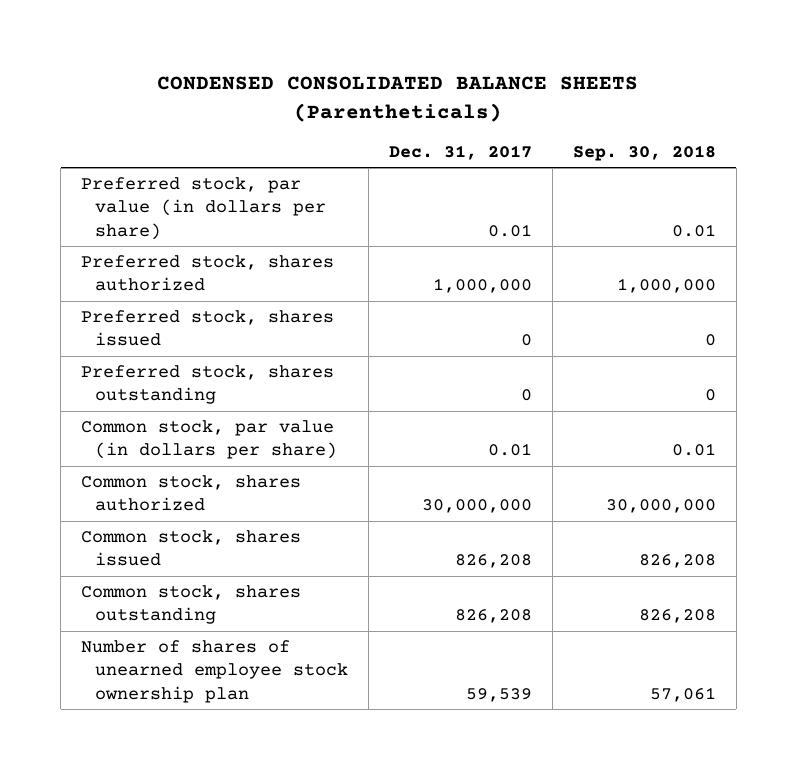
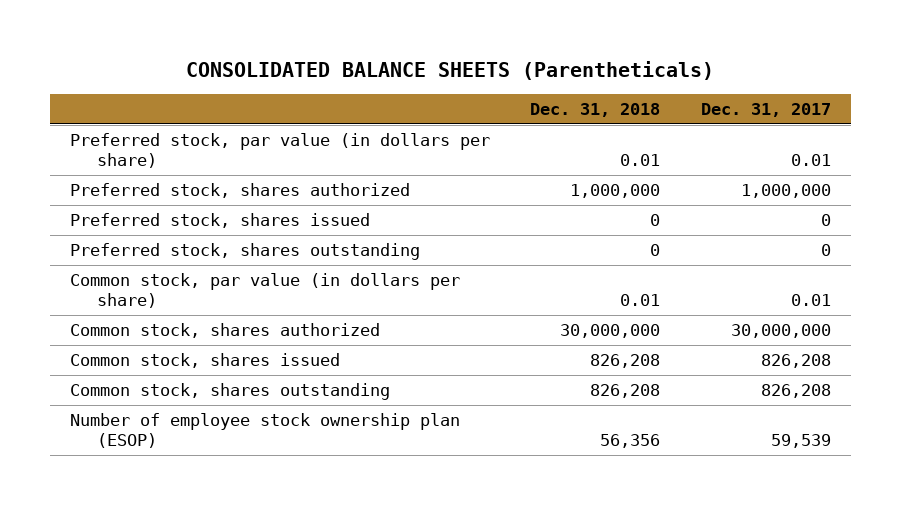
- CONDENSED CONSOLIDATED BALANCE SHEETS (Parentheticals)
+ CONSOLIDATED BALANCE SHEETS (Parentheticals)
- | Dec. 31, 2017 | Sep. 30, 2018
+ | Dec. 31, 2018 | Dec. 31, 2017
- Number of shares of unearned employee stock ownership plan | 59,539 | 57,061
+ Number of employee stock ownership plan (ESOP) | 56,356 | 59,539

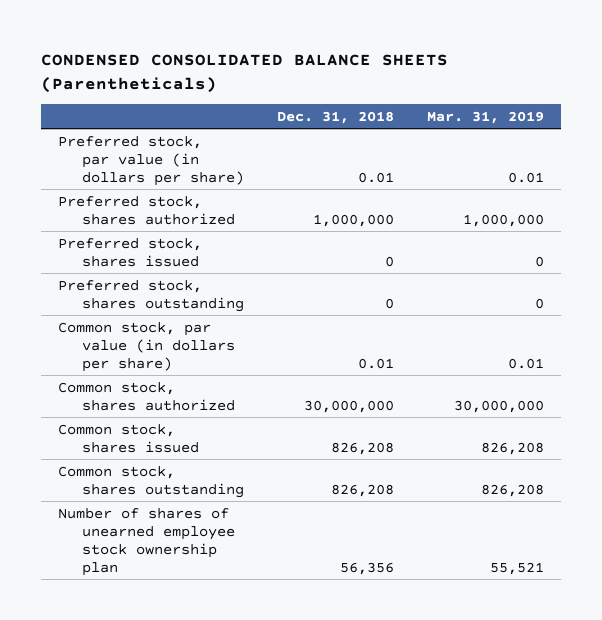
- CONSOLIDATED BALANCE SHEETS (Parentheticals)
+ CONDENSED CONSOLIDATED BALANCE SHEETS (Parentheticals)
- | Dec. 31, 2018 | Dec. 31, 2017
+ | Dec. 31, 2018 | Mar. 31, 2019
- Number of employee stock ownership plan (ESOP) | 56,356 | 59,539
+ Number of shares of unearned employee stock ownership plan | 56,356 | 55,521

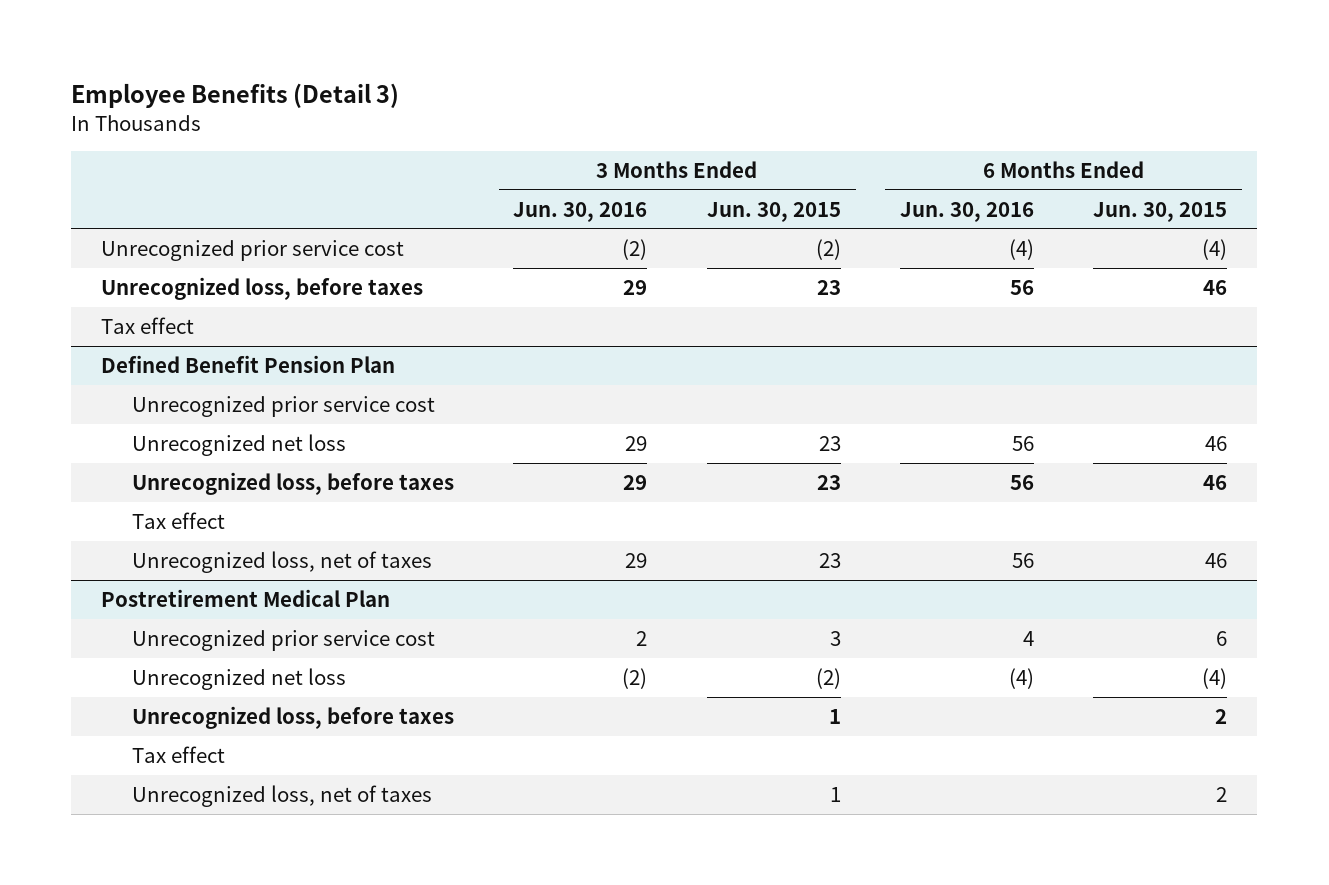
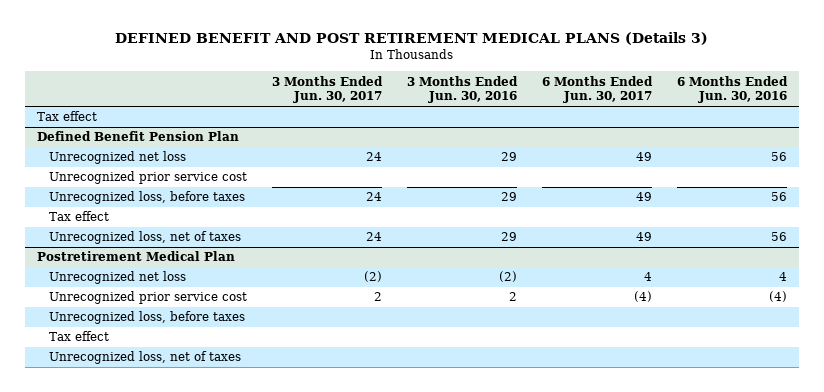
- Employee Benefits (Detail 3)
+ DEFINED BENEFIT AND POST RETIREMENT MEDICAL PLANS (Details 3)
- | 3 Months Ended Jun. 30, 2016 | 3 Months Ended Jun. 30, 2015 | 6 Months Ended Jun. 30, 2016 | 6 Months Ended Jun. 30, 2015
+ | 3 Months Ended Jun. 30, 2017 | 3 Months Ended Jun. 30, 2016 | 6 Months Ended Jun. 30, 2017 | 6 Months Ended Jun. 30, 2016
- Unrecognized prior service cost | (2) | (2) | (4) | (4)
- Unrecognized loss, before taxes | 29 | 23 | 56 | 46
@ Defined Benefit Pension Plan
moved down: Unrecognized prior service cost
@ Postretirement Medical Plan
- Unrecognized prior service cost | 2 | 3 | 4 | 6
- Unrecognized net loss | (2) | (2) | (4) | (4)
+ Unrecognized net loss | (2) | (2) | 4 | 4
+ Unrecognized prior service cost | 2 | 2 | (4) | (4)

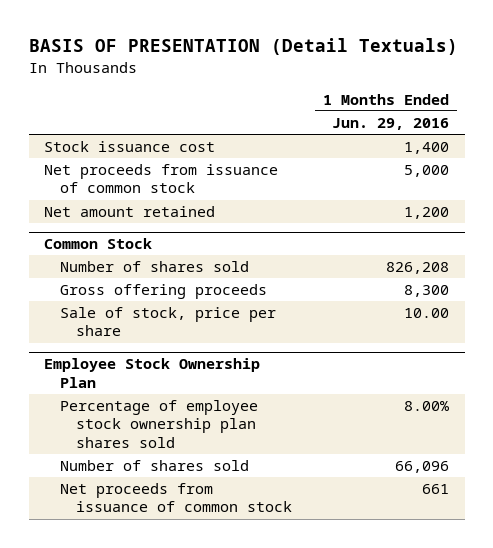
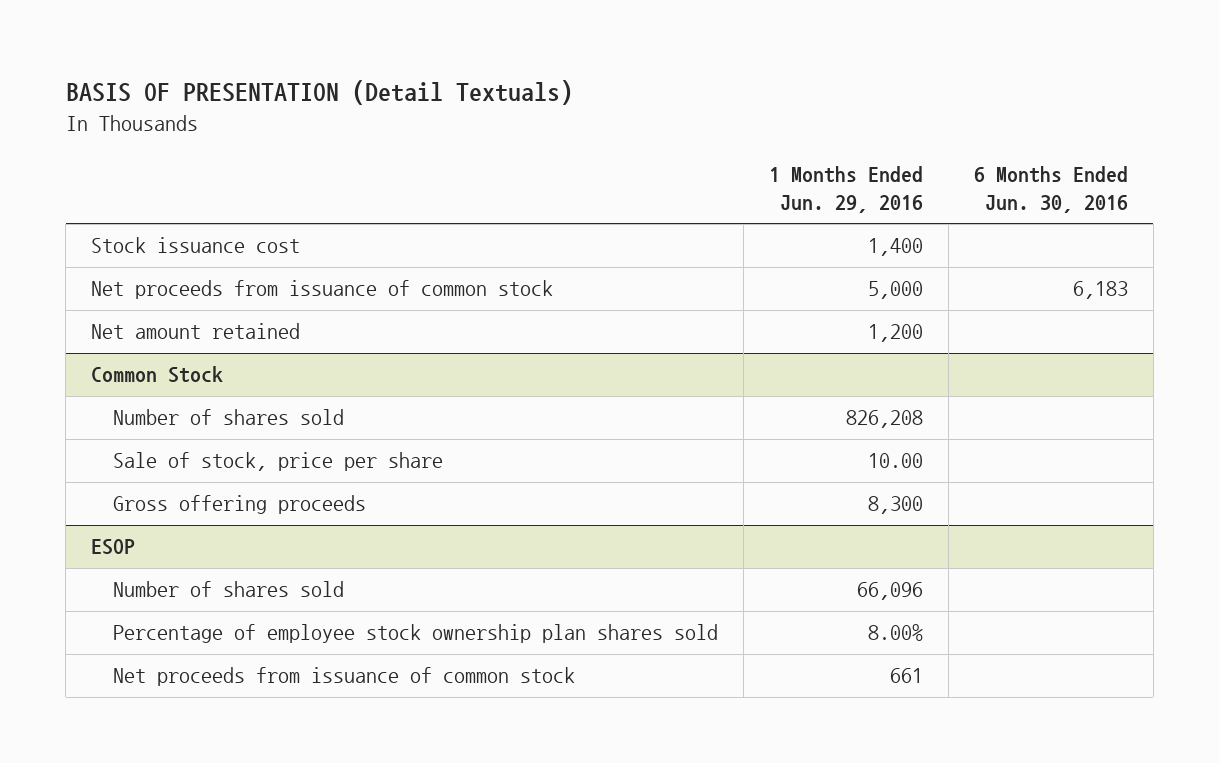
- | 1 Months Ended Jun. 29, 2016
+ | 1 Months Ended Jun. 29, 2016 | 6 Months Ended Jun. 30, 2016
- Employee Stock Ownership Plan
- Percentage of employee stock ownership plan shares sold | 8.00%
@ Common Stock
moved down: Gross offering proceeds | 8,300 |
+ ESOP
+ Percentage of employee stock ownership plan shares sold | 8.00% |

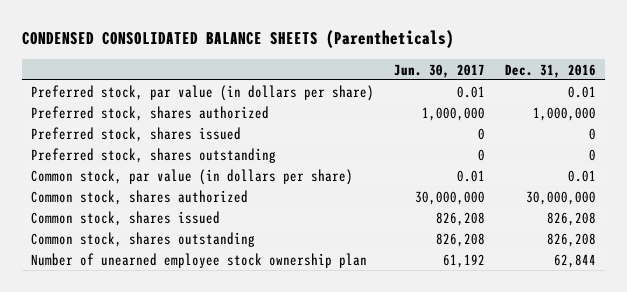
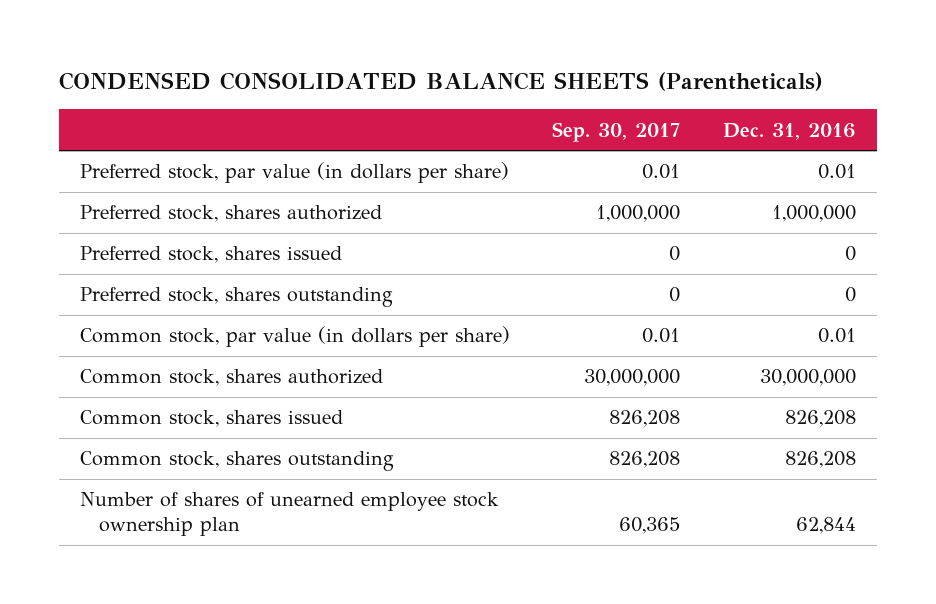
- | Jun. 30, 2017 | Dec. 31, 2016
+ | Sep. 30, 2017 | Dec. 31, 2016
- Number of unearned employee stock ownership plan | 61,192 | 62,844
+ Number of shares of unearned employee stock ownership plan | 60,365 | 62,844

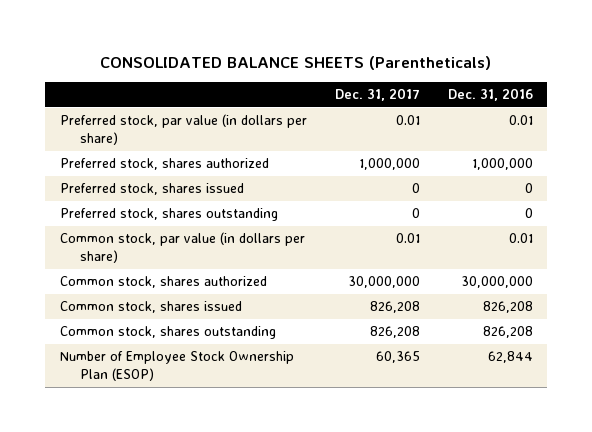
- CONDENSED CONSOLIDATED BALANCE SHEETS (Parentheticals)
+ CONSOLIDATED BALANCE SHEETS (Parentheticals)
- | Sep. 30, 2017 | Dec. 31, 2016
+ | Dec. 31, 2017 | Dec. 31, 2016
- Number of shares of unearned employee stock ownership plan | 60,365 | 62,844
+ Number of Employee Stock Ownership Plan (ESOP) | 60,365 | 62,844

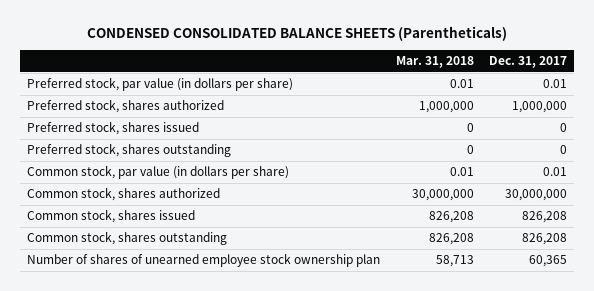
- CONSOLIDATED BALANCE SHEETS (Parentheticals)
+ CONDENSED CONSOLIDATED BALANCE SHEETS (Parentheticals)
- | Dec. 31, 2017 | Dec. 31, 2016
+ | Mar. 31, 2018 | Dec. 31, 2017
- Number of Employee Stock Ownership Plan (ESOP) | 60,365 | 62,844
+ Number of shares of unearned employee stock ownership plan | 58,713 | 60,365

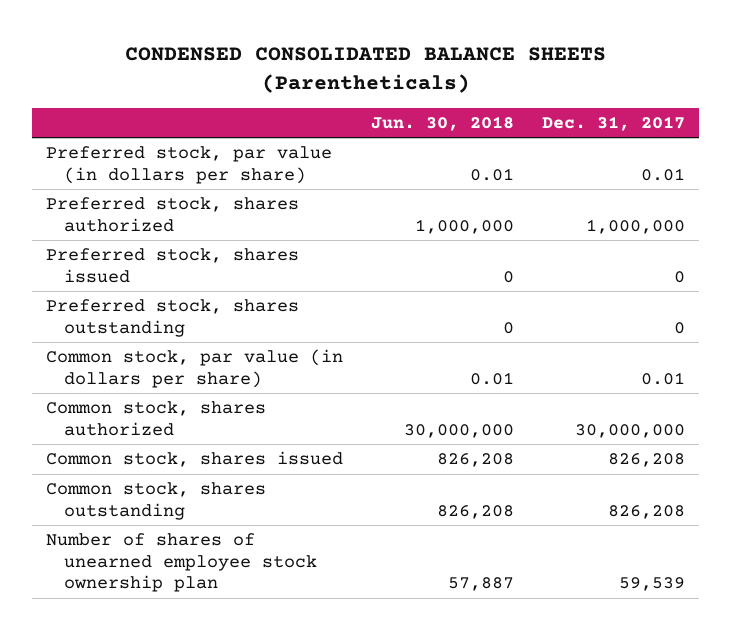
- | Mar. 31, 2018 | Dec. 31, 2017
+ | Jun. 30, 2018 | Dec. 31, 2017
- Number of shares of unearned employee stock ownership plan | 58,713 | 60,365
+ Number of shares of unearned employee stock ownership plan | 57,887 | 59,539

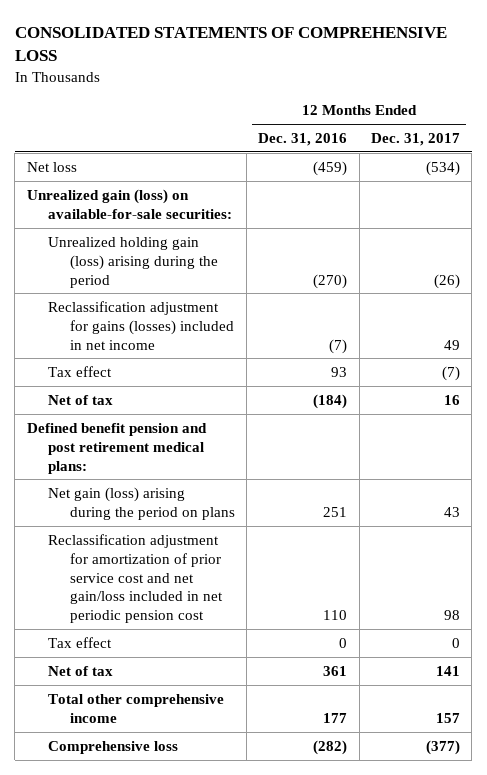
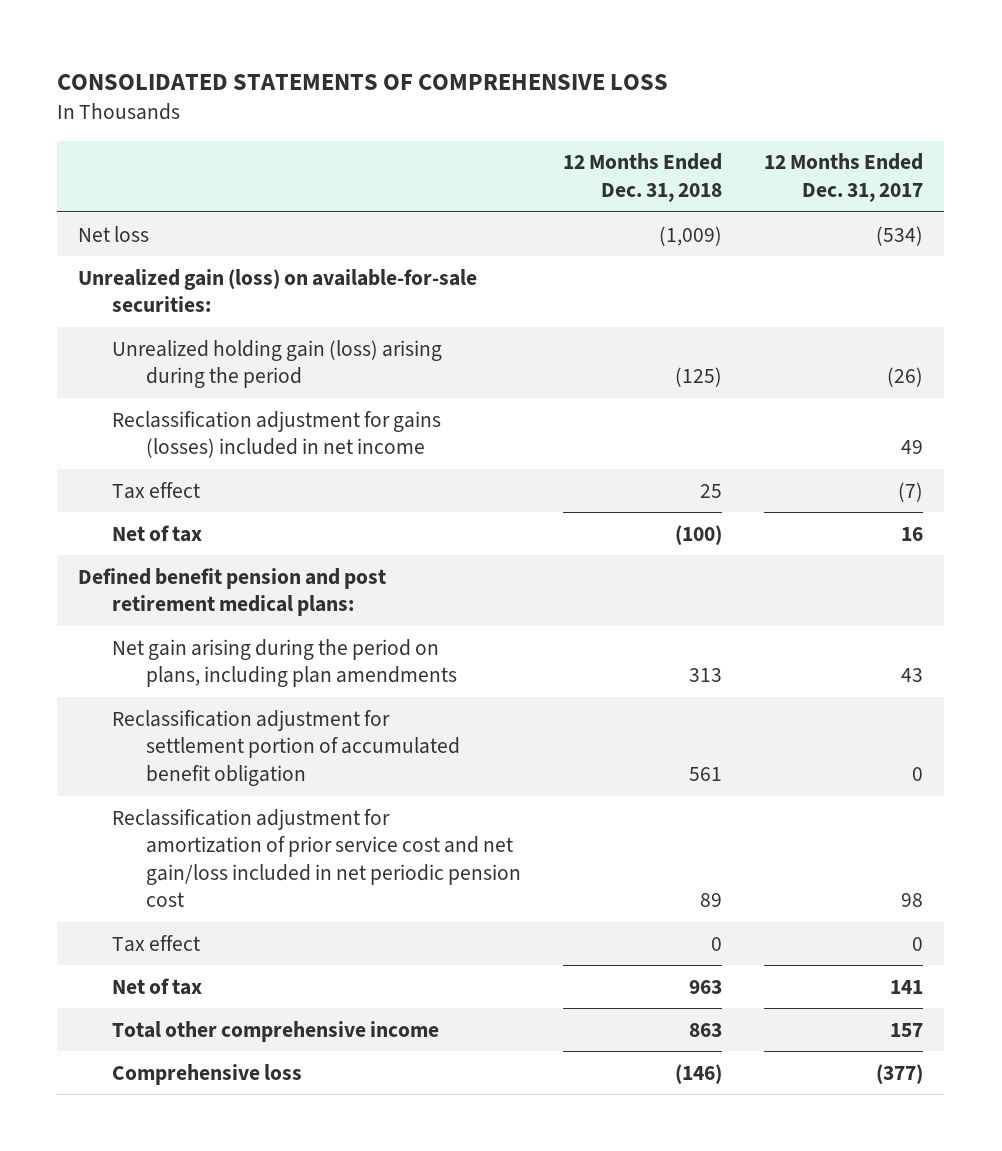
- | 12 Months Ended Dec. 31, 2016 | 12 Months Ended Dec. 31, 2017
+ | 12 Months Ended Dec. 31, 2018 | 12 Months Ended Dec. 31, 2017
- Net gain (loss) arising during the period on plans | 251 | 43
+ Net gain arising during the period on plans, including plan amendments | 313 | 43
+ Reclassification adjustment for settlement portion of accumulated benefit obligation | 561 | 0

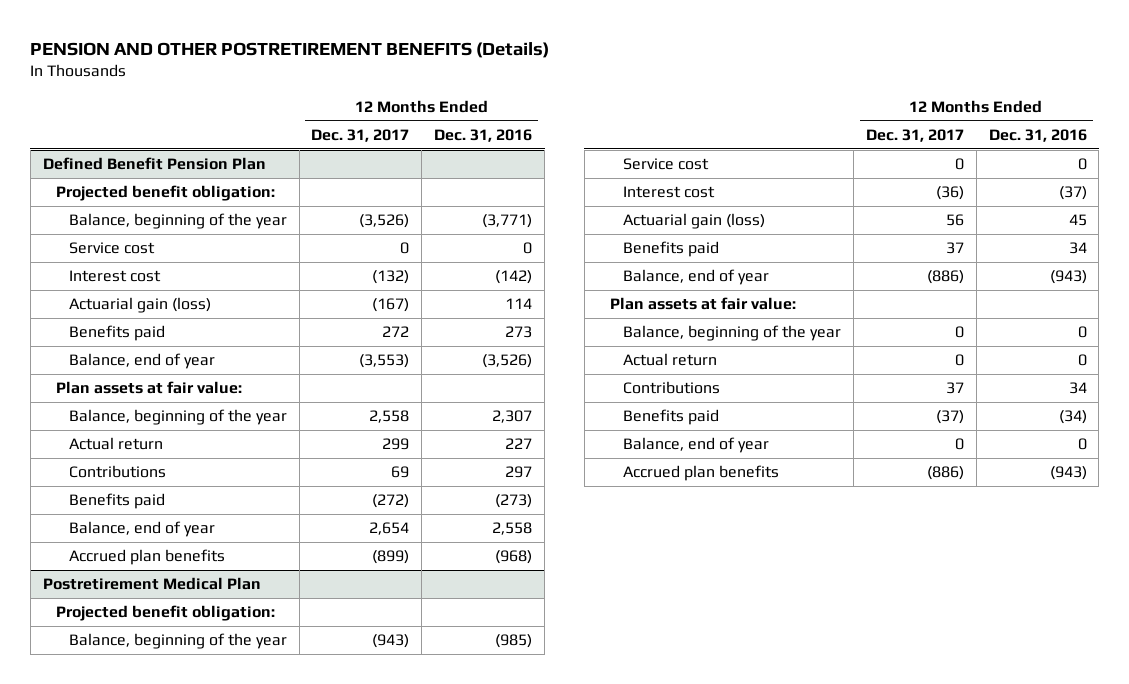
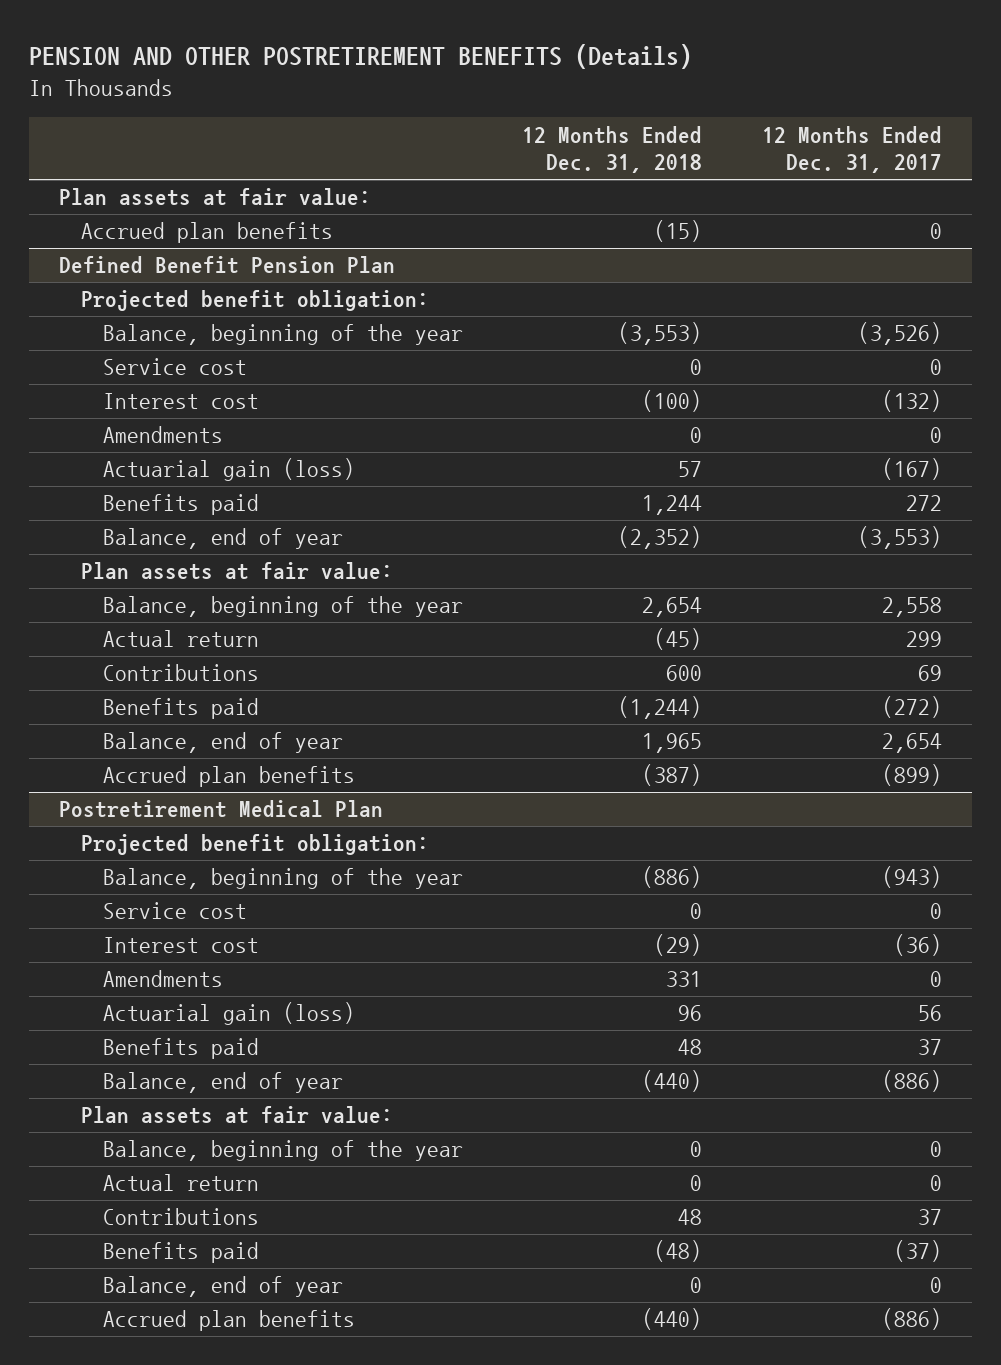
- | 12 Months Ended Dec. 31, 2017 | 12 Months Ended Dec. 31, 2016
+ | 12 Months Ended Dec. 31, 2018 | 12 Months Ended Dec. 31, 2017
+ Plan assets at fair value:
+ Accrued plan benefits | (15) | 0
@ Defined Benefit Pension Plan
+ Amendments | 0 | 0
@ Postretirement Medical Plan
+ Amendments | 331 | 0

